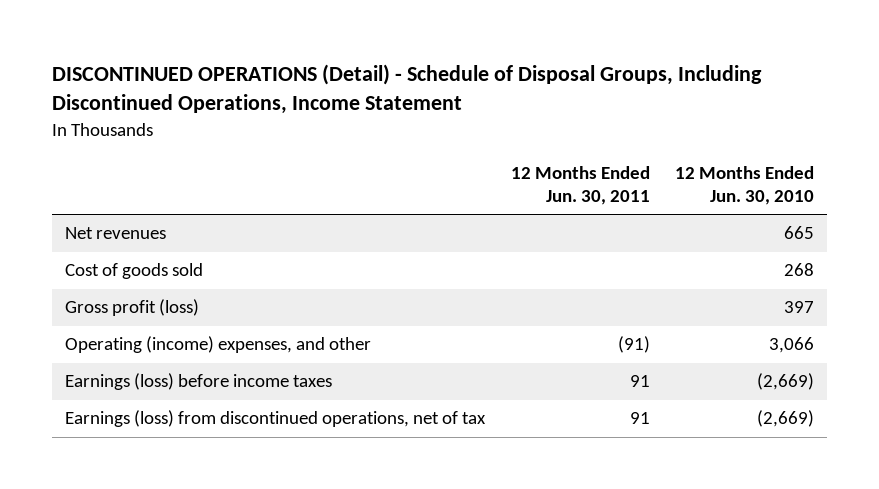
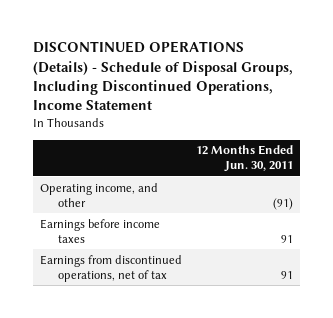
- DISCONTINUED OPERATIONS (Detail) - Schedule of Disposal Groups, Including Discontinued Operations, Income Statement
+ DISCONTINUED OPERATIONS (Details) - Schedule of Disposal Groups, Including Discontinued Operations, Income Statement
- | 12 Months Ended Jun. 30, 2011 | 12 Months Ended Jun. 30, 2010
+ | 12 Months Ended Jun. 30, 2011
- Net revenues | | 665
- Cost of goods sold | | 268
- Gross profit (loss) | | 397
- Operating (income) expenses, and other | (91) | 3,066
- Earnings (loss) before income taxes | 91 | (2,669)
- Earnings (loss) from discontinued operations, net of tax | 91 | (2,669)
+ Operating income, and other | (91)
+ Earnings before income taxes | 91
+ Earnings from discontinued operations, net of tax | 91

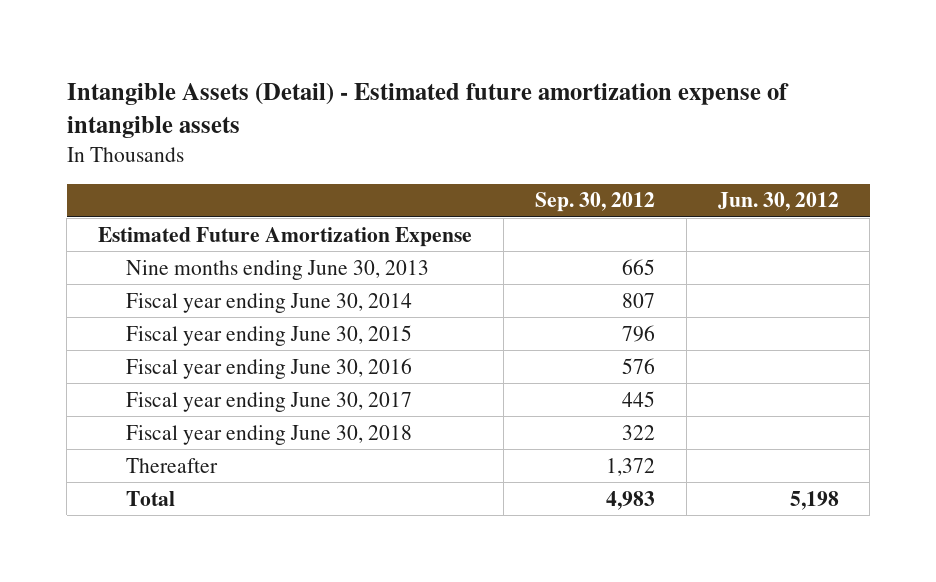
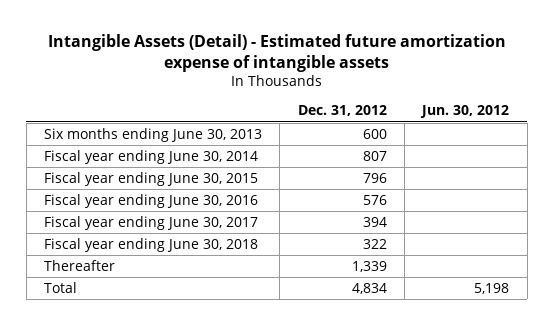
- | Sep. 30, 2012 | Jun. 30, 2012
+ | Dec. 31, 2012 | Jun. 30, 2012
- Estimated Future Amortization Expense
- Nine months ending June 30, 2013 | 665 |
+ Six months ending June 30, 2013 | 600 |

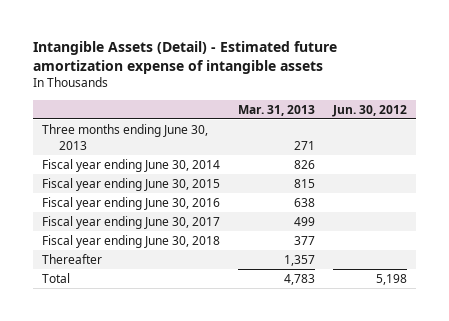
- | Dec. 31, 2012 | Jun. 30, 2012
+ | Mar. 31, 2013 | Jun. 30, 2012
- Six months ending June 30, 2013 | 600 |
+ Three months ending June 30, 2013 | 271 |

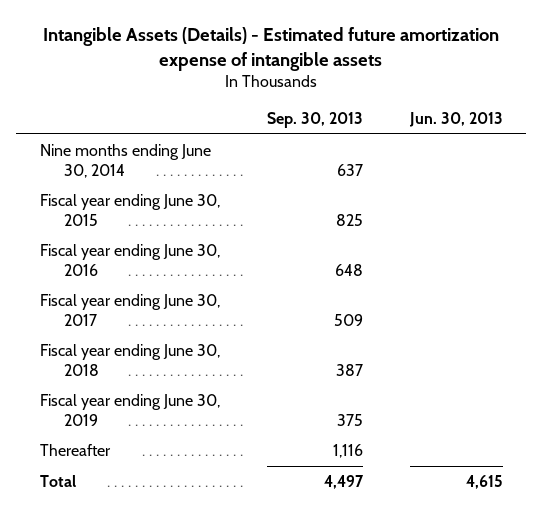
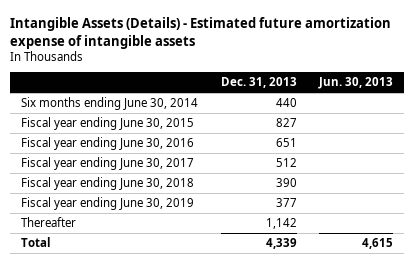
- | Sep. 30, 2013 | Jun. 30, 2013
+ | Dec. 31, 2013 | Jun. 30, 2013
- Nine months ending June 30, 2014 | 637 |
+ Six months ending June 30, 2014 | 440 |

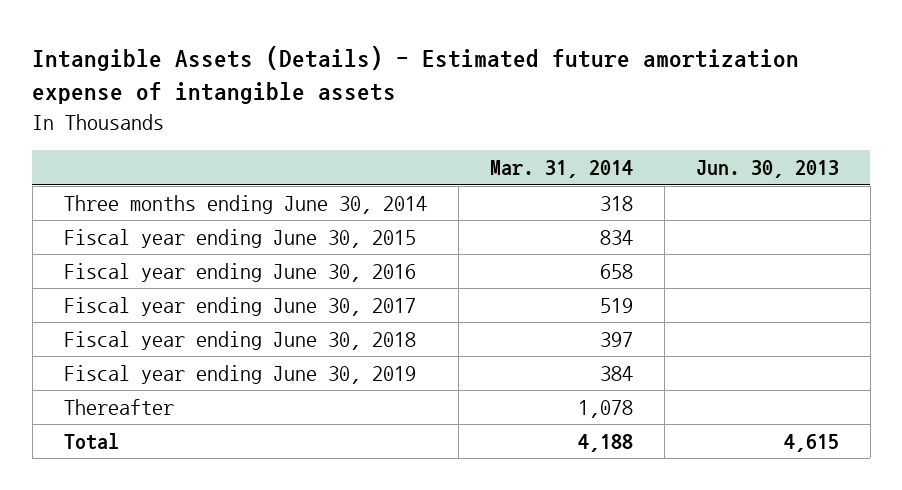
- | Dec. 31, 2013 | Jun. 30, 2013
+ | Mar. 31, 2014 | Jun. 30, 2013
- Six months ending June 30, 2014 | 440 |
+ Three months ending June 30, 2014 | 318 |

